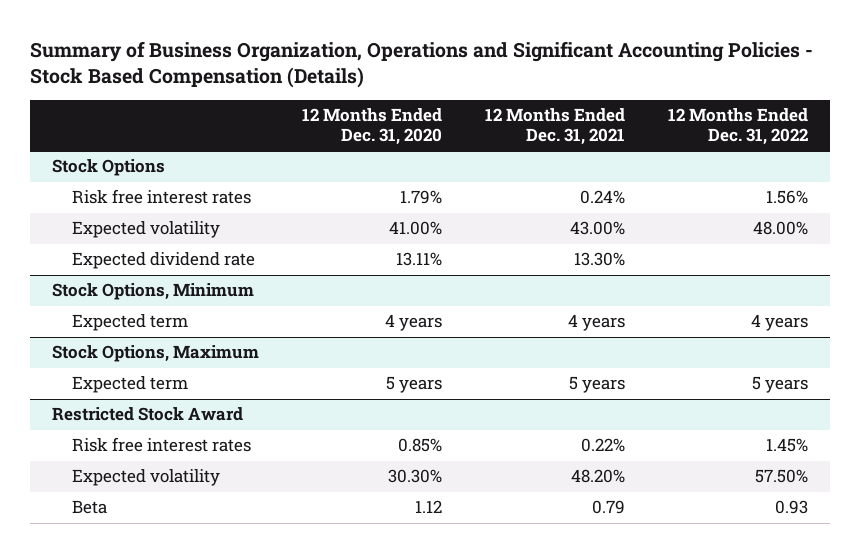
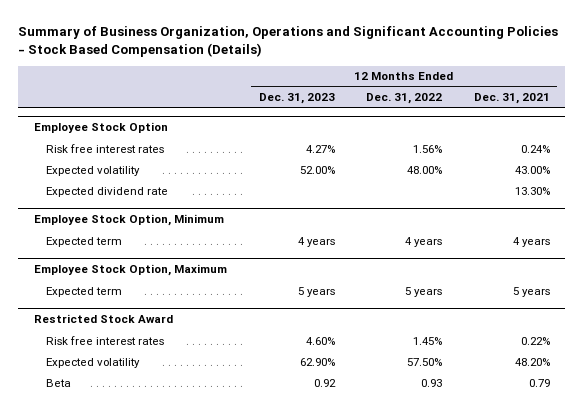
- | 12 Months Ended Dec. 31, 2020 | 12 Months Ended Dec. 31, 2021 | 12 Months Ended Dec. 31, 2022
+ | 12 Months Ended Dec. 31, 2023 | 12 Months Ended Dec. 31, 2022 | 12 Months Ended Dec. 31, 2021
- Stock Options
+ Employee Stock Option
- Stock Options, Minimum
+ Employee Stock Option, Minimum
- Stock Options, Maximum
+ Employee Stock Option, Maximum

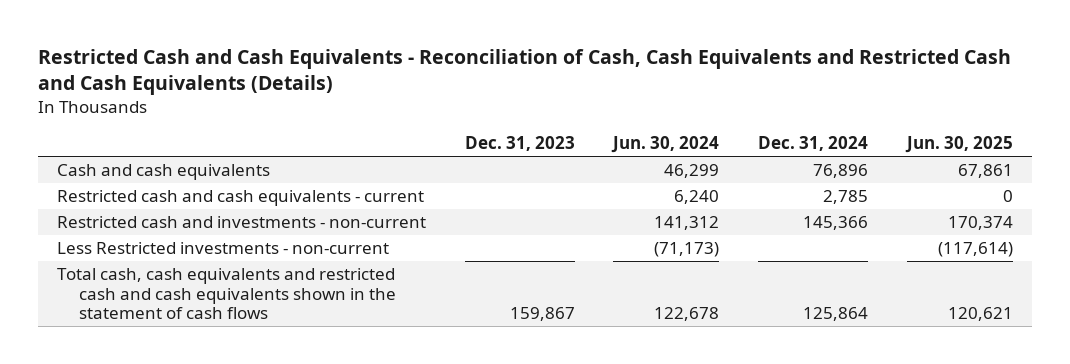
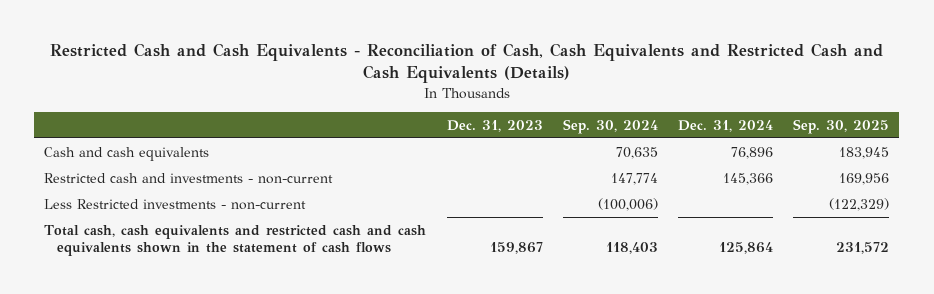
- | Dec. 31, 2023 | Jun. 30, 2024 | Dec. 31, 2024 | Jun. 30, 2025
+ | Dec. 31, 2023 | Sep. 30, 2024 | Dec. 31, 2024 | Sep. 30, 2025
- Restricted cash and cash equivalents - current | | 6,240 | 2,785 | 0

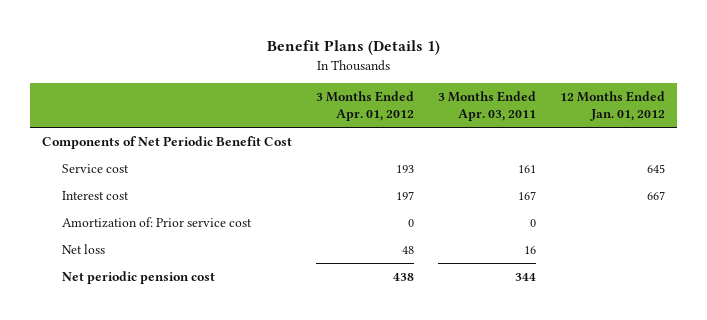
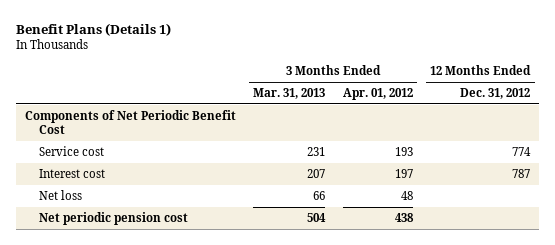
- | 3 Months Ended Apr. 01, 2012 | 3 Months Ended Apr. 03, 2011 | 12 Months Ended Jan. 01, 2012
+ | 3 Months Ended Mar. 31, 2013 | 3 Months Ended Apr. 01, 2012 | 12 Months Ended Dec. 31, 2012
- Amortization of: Prior service cost | 0 | 0 |

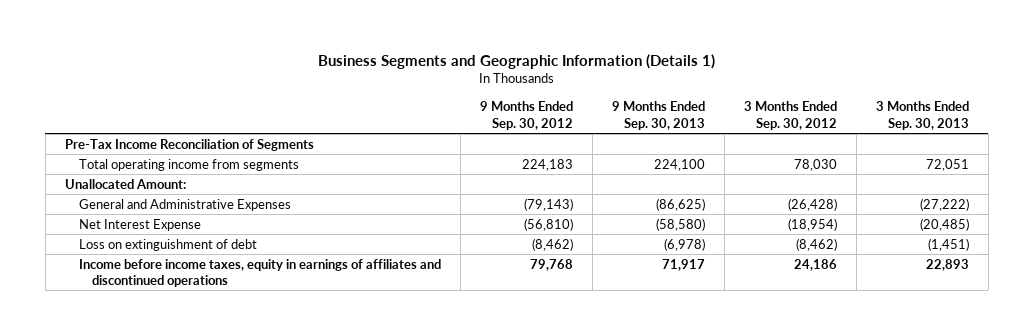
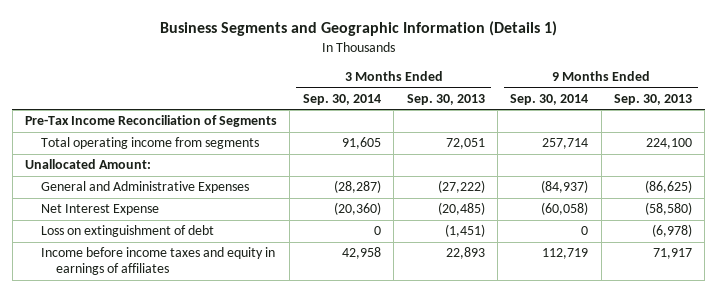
- | 9 Months Ended Sep. 30, 2012 | 9 Months Ended Sep. 30, 2013 | 3 Months Ended Sep. 30, 2012 | 3 Months Ended Sep. 30, 2013
+ | 3 Months Ended Sep. 30, 2014 | 3 Months Ended Sep. 30, 2013 | 9 Months Ended Sep. 30, 2014 | 9 Months Ended Sep. 30, 2013
- Income before income taxes, equity in earnings of affiliates and discontinued operations | 79,768 | 71,917 | 24,186 | 22,893
+ Income before income taxes and equity in earnings of affiliates | 42,958 | 22,893 | 112,719 | 71,917

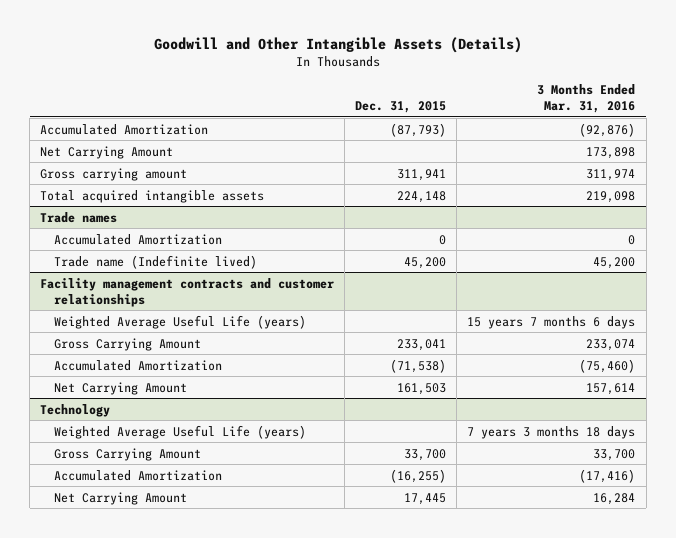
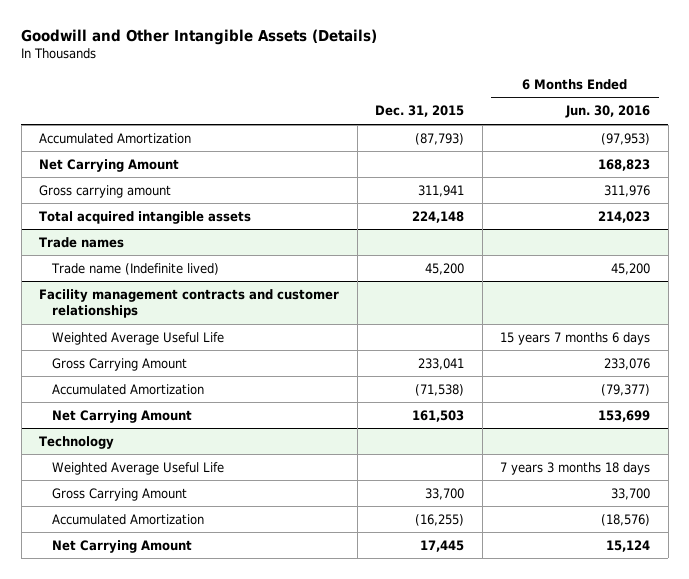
- | Dec. 31, 2015 | 3 Months Ended Mar. 31, 2016
+ | Dec. 31, 2015 | 6 Months Ended Jun. 30, 2016
@ Trade names
- Accumulated Amortization | 0 | 0
@ Facility management contracts and customer relationships
- Weighted Average Useful Life (years) | | 15 years 7 months 6 days
+ Weighted Average Useful Life | | 15 years 7 months 6 days
@ Technology
- Weighted Average Useful Life (years) | | 7 years 3 months 18 days
+ Weighted Average Useful Life | | 7 years 3 months 18 days

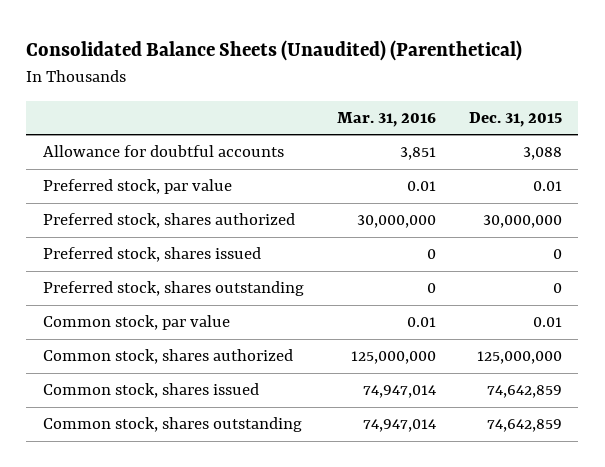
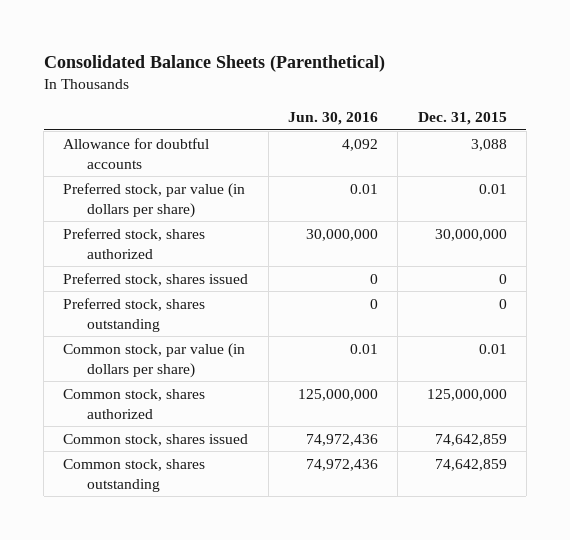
- Consolidated Balance Sheets (Unaudited) (Parenthetical)
+ Consolidated Balance Sheets (Parenthetical)
- | Mar. 31, 2016 | Dec. 31, 2015
+ | Jun. 30, 2016 | Dec. 31, 2015
- Preferred stock, par value | 0.01 | 0.01
+ Preferred stock, par value (in dollars per share) | 0.01 | 0.01
- Common stock, par value | 0.01 | 0.01
+ Common stock, par value (in dollars per share) | 0.01 | 0.01

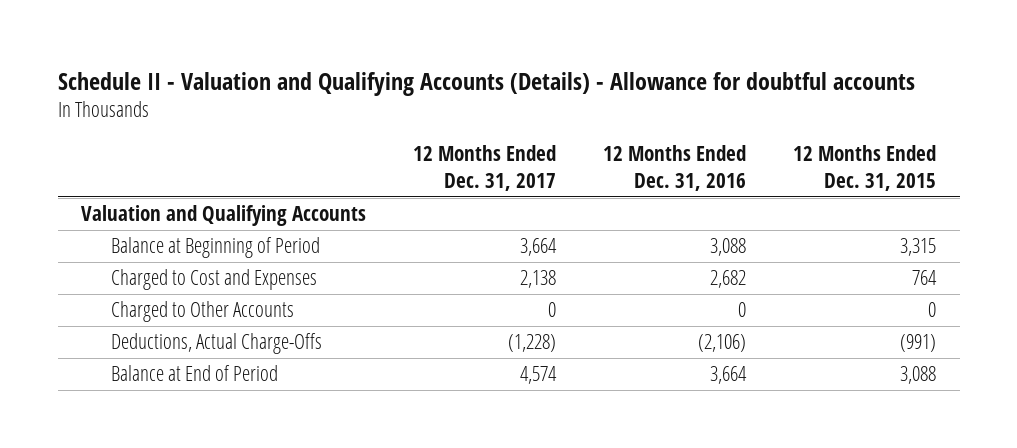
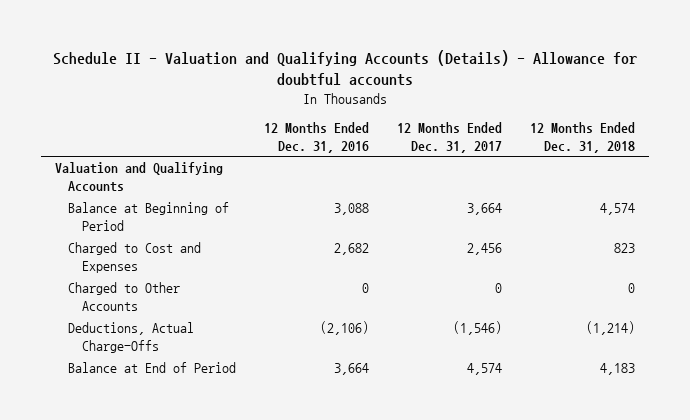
- | 12 Months Ended Dec. 31, 2017 | 12 Months Ended Dec. 31, 2016 | 12 Months Ended Dec. 31, 2015
+ | 12 Months Ended Dec. 31, 2016 | 12 Months Ended Dec. 31, 2017 | 12 Months Ended Dec. 31, 2018
- Charged to Cost and Expenses | 2,138 | 2,682 | 764
+ Charged to Cost and Expenses | 2,682 | 2,456 | 823
- Deductions, Actual Charge-Offs | (1,228) | (2,106) | (991)
+ Deductions, Actual Charge-Offs | (2,106) | (1,546) | (1,214)

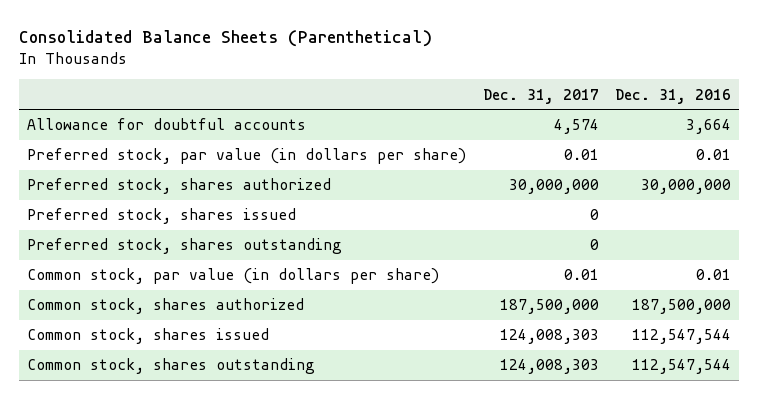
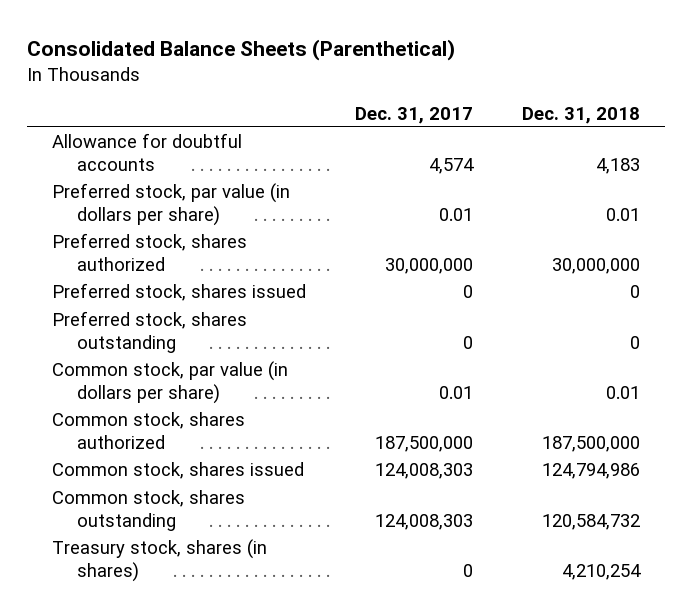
- | Dec. 31, 2017 | Dec. 31, 2016
+ | Dec. 31, 2017 | Dec. 31, 2018
+ Treasury stock, shares (in shares) | 0 | 4,210,254

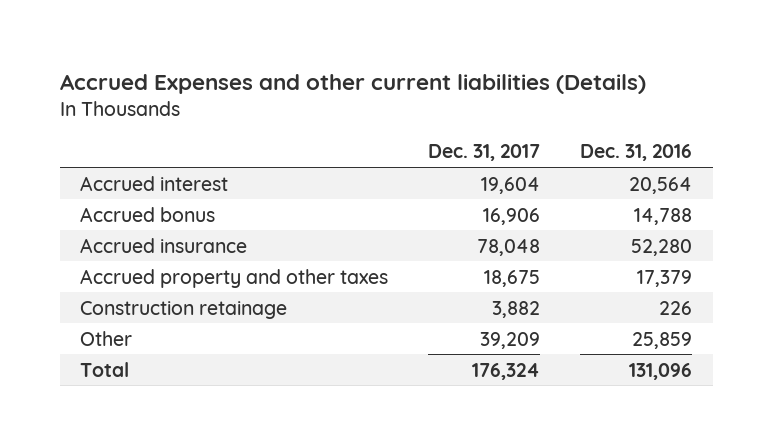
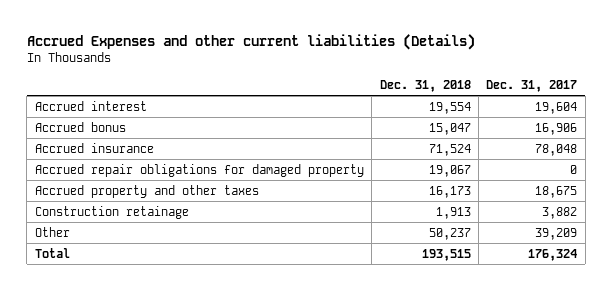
- | Dec. 31, 2017 | Dec. 31, 2016
+ | Dec. 31, 2018 | Dec. 31, 2017
+ Accrued repair obligations for damaged property | 19,067 | 0

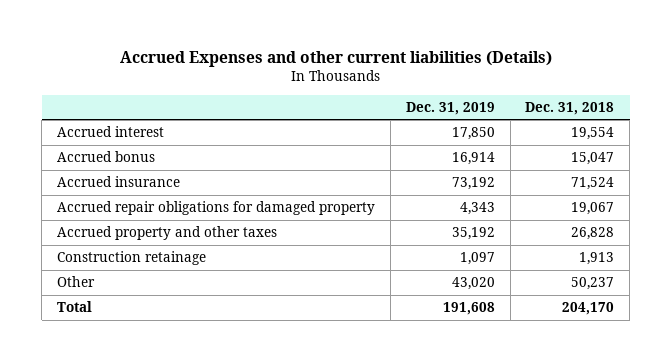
- | Dec. 31, 2018 | Dec. 31, 2017
+ | Dec. 31, 2019 | Dec. 31, 2018
- Accrued property and other taxes | 16,173 | 18,675
+ Accrued property and other taxes | 35,192 | 26,828
- Total | 193,515 | 176,324
+ Total | 191,608 | 204,170

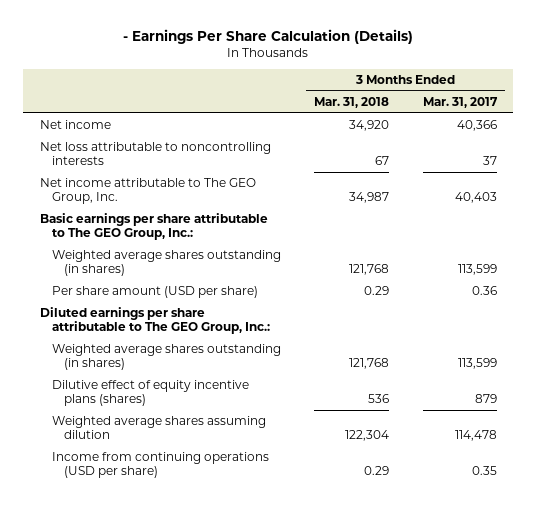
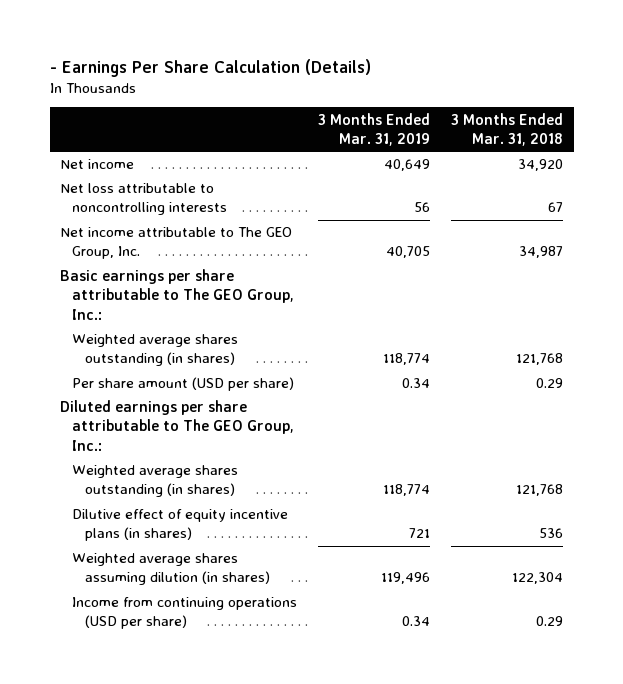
- | 3 Months Ended Mar. 31, 2018 | 3 Months Ended Mar. 31, 2017
+ | 3 Months Ended Mar. 31, 2019 | 3 Months Ended Mar. 31, 2018
- Dilutive effect of equity incentive plans (shares) | 536 | 879
- Weighted average shares assuming dilution | 122,304 | 114,478
+ Dilutive effect of equity incentive plans (in shares) | 721 | 536
+ Weighted average shares assuming dilution (in shares) | 119,496 | 122,304

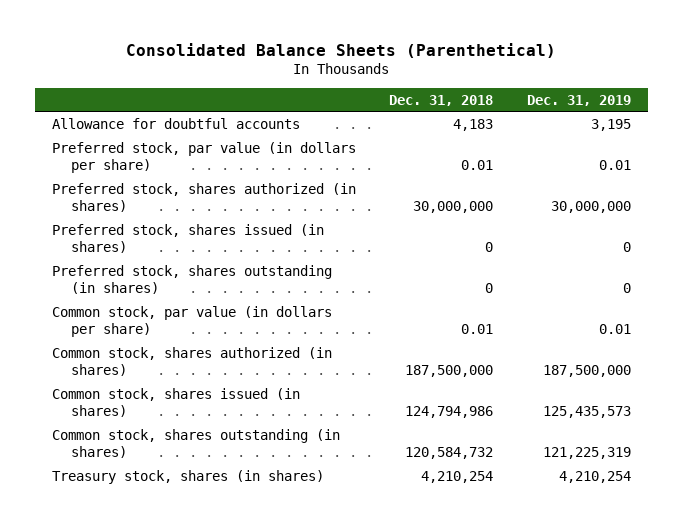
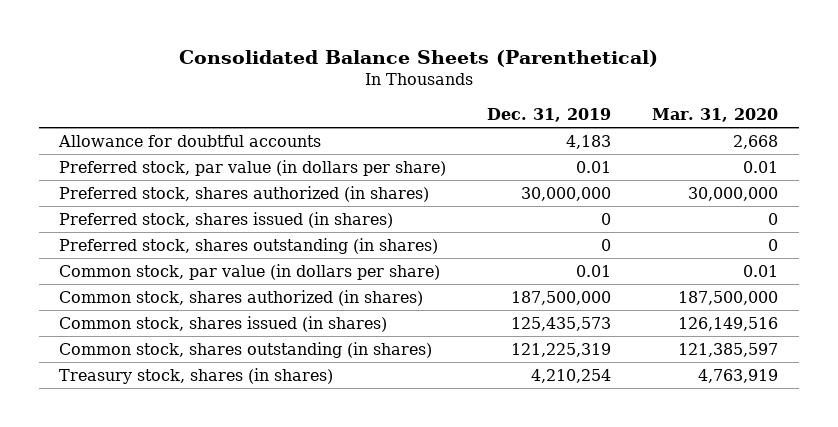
- | Dec. 31, 2018 | Dec. 31, 2019
+ | Dec. 31, 2019 | Mar. 31, 2020
- Allowance for doubtful accounts | 4,183 | 3,195
+ Allowance for doubtful accounts | 4,183 | 2,668

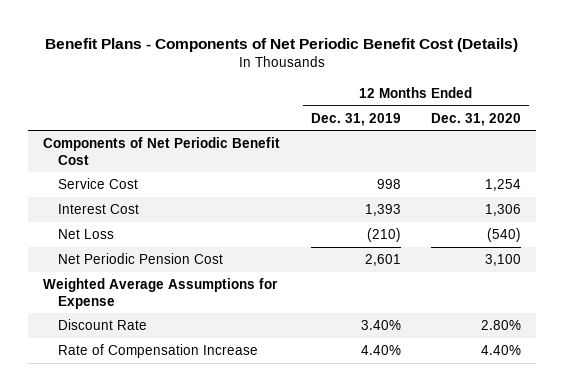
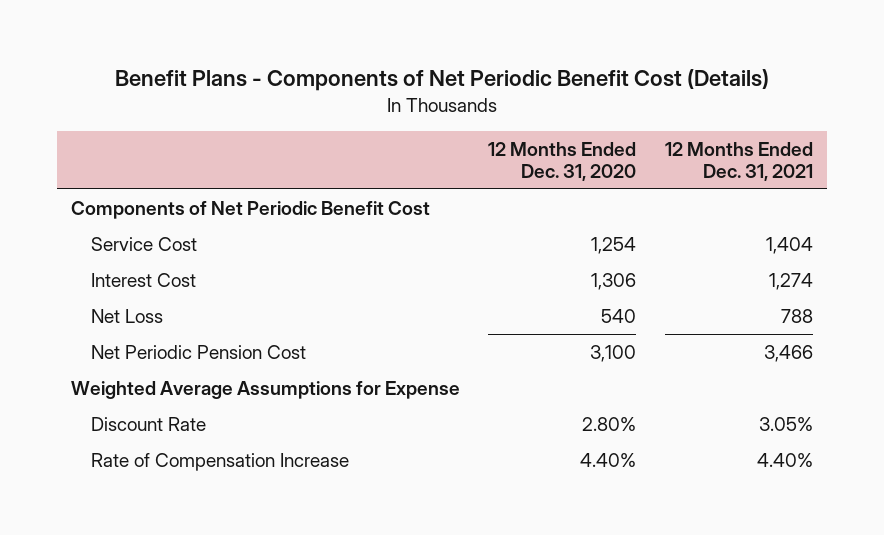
- | 12 Months Ended Dec. 31, 2019 | 12 Months Ended Dec. 31, 2020
+ | 12 Months Ended Dec. 31, 2020 | 12 Months Ended Dec. 31, 2021
- Net Loss | (210) | (540)
+ Net Loss | 540 | 788

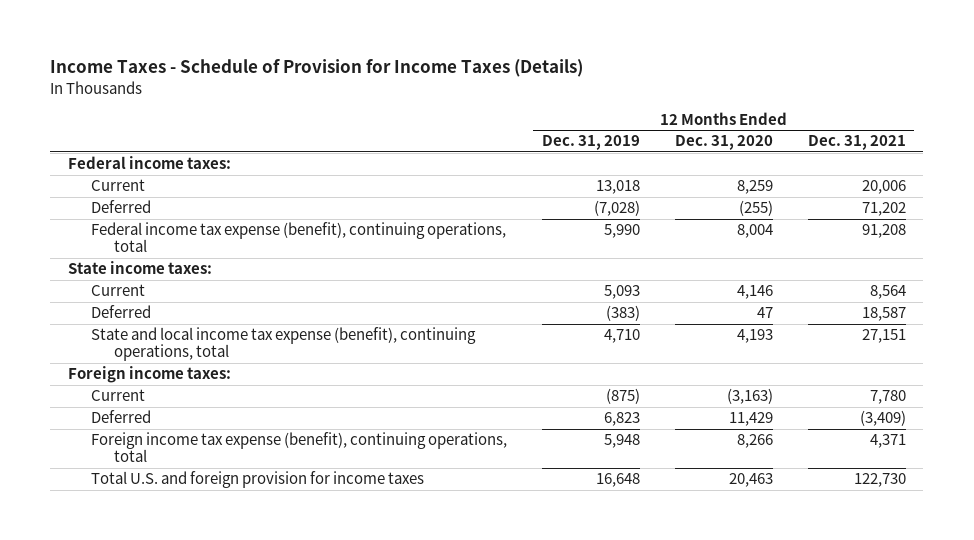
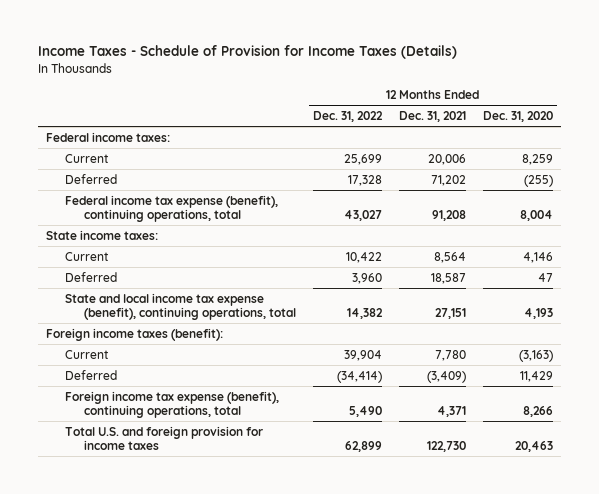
- | 12 Months Ended Dec. 31, 2019 | 12 Months Ended Dec. 31, 2020 | 12 Months Ended Dec. 31, 2021
+ | 12 Months Ended Dec. 31, 2022 | 12 Months Ended Dec. 31, 2021 | 12 Months Ended Dec. 31, 2020
- Foreign income taxes:
+ Foreign income taxes (benefit):

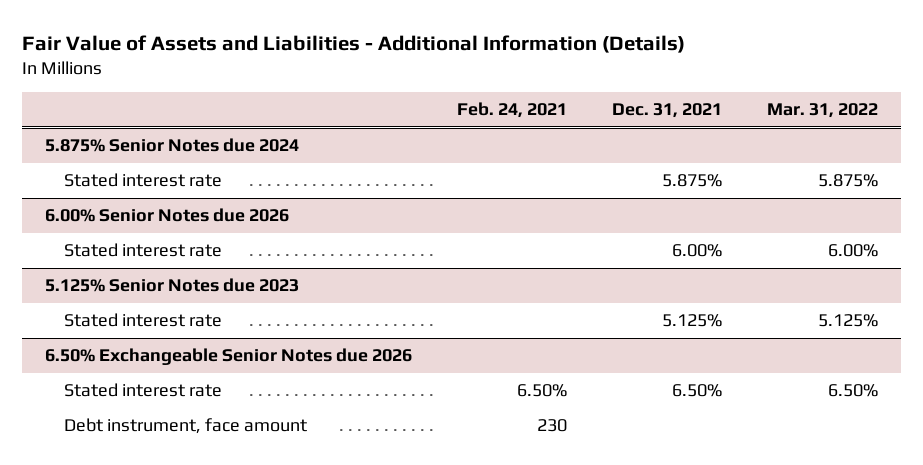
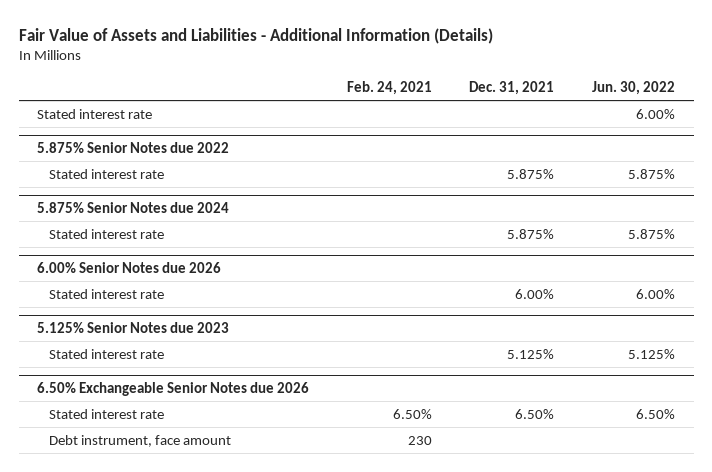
- | Feb. 24, 2021 | Dec. 31, 2021 | Mar. 31, 2022
+ | Feb. 24, 2021 | Dec. 31, 2021 | Jun. 30, 2022
+ Stated interest rate | | | 6.00%
+ 5.875% Senior Notes due 2022
+ Stated interest rate | | 5.875% | 5.875%

